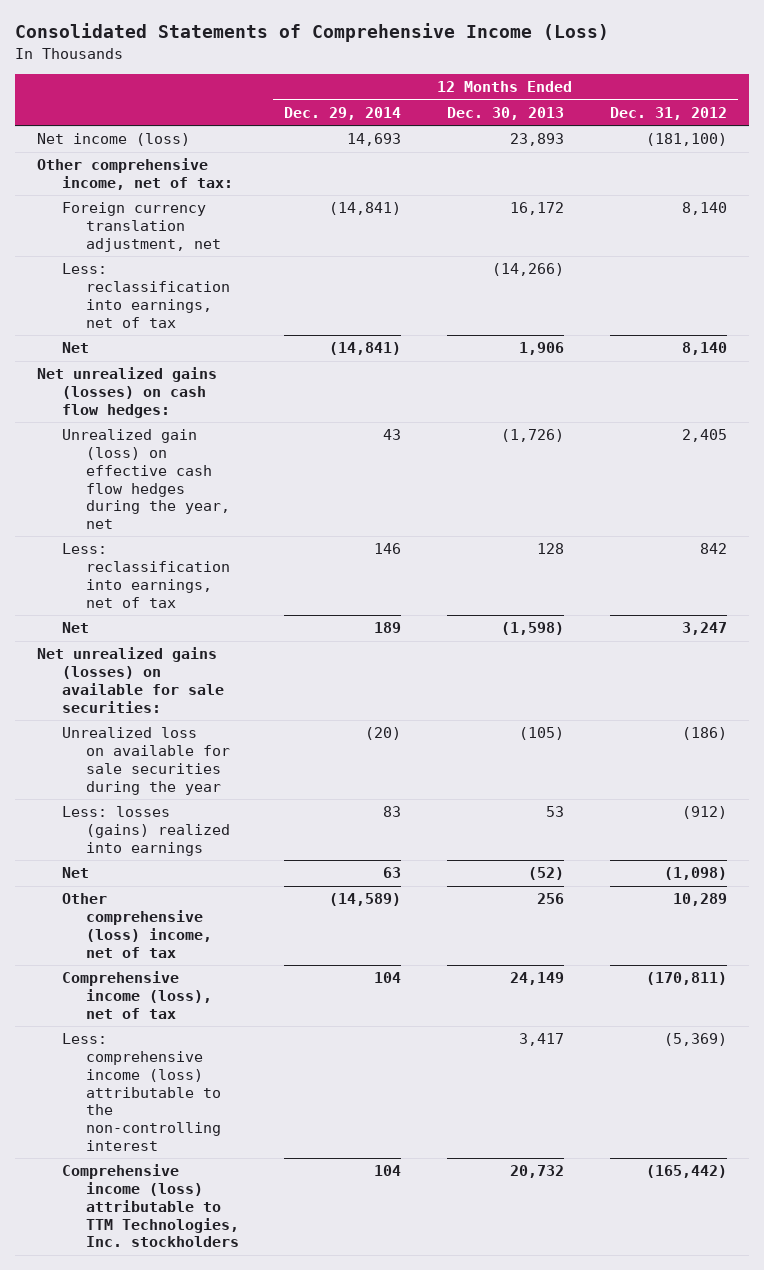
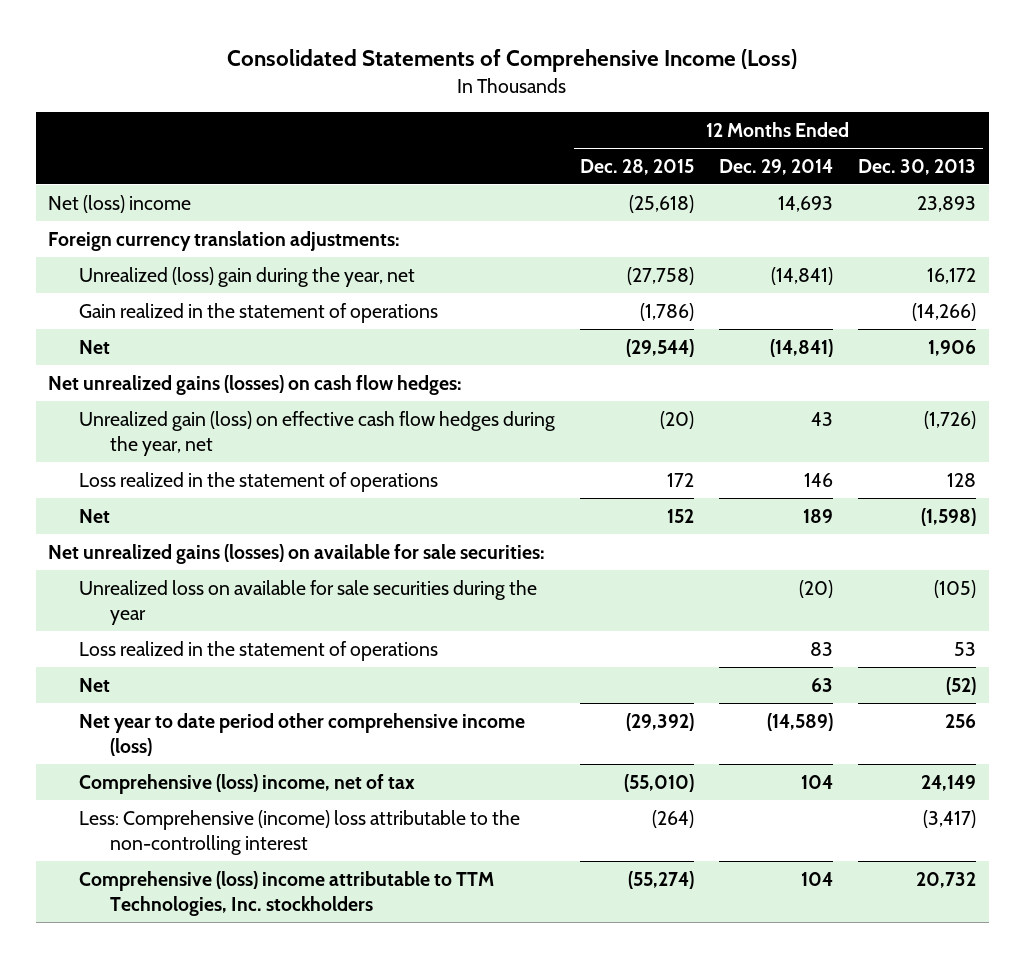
- | 12 Months Ended Dec. 29, 2014 | 12 Months Ended Dec. 30, 2013 | 12 Months Ended Dec. 31, 2012
+ | 12 Months Ended Dec. 28, 2015 | 12 Months Ended Dec. 29, 2014 | 12 Months Ended Dec. 30, 2013
- Net income (loss) | 14,693 | 23,893 | (181,100)
- Other comprehensive income, net of tax:
- Foreign currency translation adjustment, net | (14,841) | 16,172 | 8,140
- Less: reclassification into earnings, net of tax | | (14,266) |
+ Net (loss) income | (25,618) | 14,693 | 23,893
+ Foreign currency translation adjustments:
+ Unrealized (loss) gain during the year, net | (27,758) | (14,841) | 16,172
+ Gain realized in the statement of operations | (1,786) | | (14,266)
- Less: reclassification into earnings, net of tax | 146 | 128 | 842
+ Loss realized in the statement of operations | 172 | 146 | 128
- Less: losses (gains) realized into earnings | 83 | 53 | (912)
+ Loss realized in the statement of operations | | 83 | 53
- Other comprehensive (loss) income, net of tax | (14,589) | 256 | 10,289
- Comprehensive income (loss), net of tax | 104 | 24,149 | (170,811)
- Less: comprehensive income (loss) attributable to the non-controlling interest | | 3,417 | (5,369)
- Comprehensive income (loss) attributable to TTM Technologies, Inc. stockholders | 104 | 20,732 | (165,442)
+ Net year to date period other comprehensive income (loss) | (29,392) | (14,589) | 256
+ Comprehensive (loss) income, net of tax | (55,010) | 104 | 24,149
+ Less: Comprehensive (income) loss attributable to the non-controlling interest | (264) | | (3,417)
+ Comprehensive (loss) income attributable to TTM Technologies, Inc. stockholders | (55,274) | 104 | 20,732

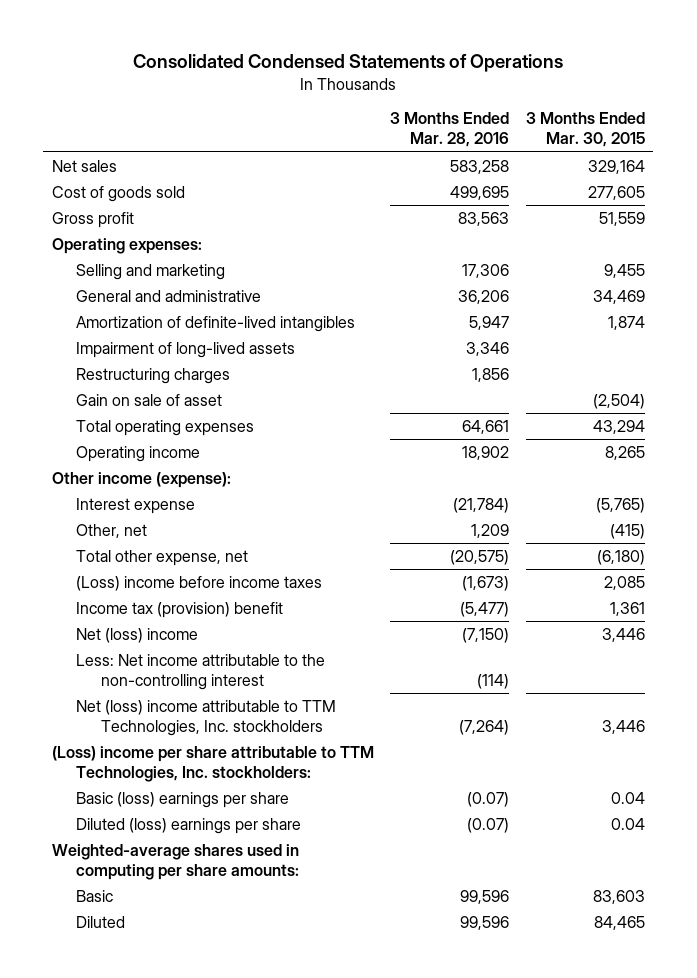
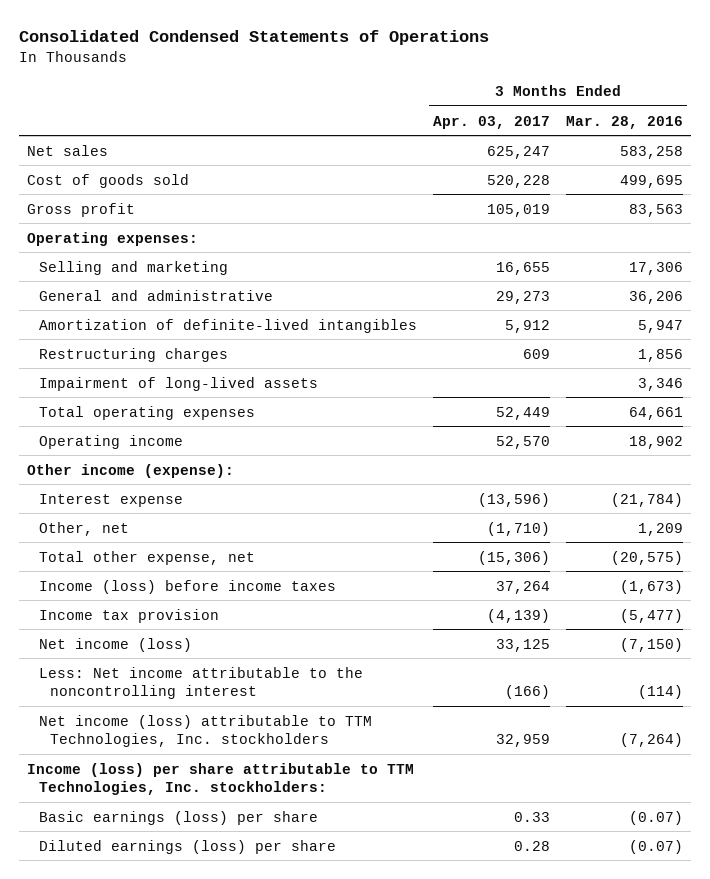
- | 3 Months Ended Mar. 28, 2016 | 3 Months Ended Mar. 30, 2015
+ | 3 Months Ended Apr. 03, 2017 | 3 Months Ended Mar. 28, 2016
- Gain on sale of asset | | (2,504)
moved down: Impairment of long-lived assets | | 3,346
- (Loss) income before income taxes | (1,673) | 2,085
- Income tax (provision) benefit | (5,477) | 1,361
- Net (loss) income | (7,150) | 3,446
- Less: Net income attributable to the non-controlling interest | (114) |
- Net (loss) income attributable to TTM Technologies, Inc. stockholders | (7,264) | 3,446
- (Loss) income per share attributable to TTM Technologies, Inc. stockholders:
- Basic (loss) earnings per share | (0.07) | 0.04
- Diluted (loss) earnings per share | (0.07) | 0.04
- Weighted-average shares used in computing per share amounts:
- Basic | 99,596 | 83,603
- Diluted | 99,596 | 84,465
+ Income (loss) before income taxes | 37,264 | (1,673)
+ Income tax provision | (4,139) | (5,477)
+ Net income (loss) | 33,125 | (7,150)
+ Less: Net income attributable to the noncontrolling interest | (166) | (114)
+ Net income (loss) attributable to TTM Technologies, Inc. stockholders | 32,959 | (7,264)
+ Income (loss) per share attributable to TTM Technologies, Inc. stockholders:
+ Basic earnings (loss) per share | 0.33 | (0.07)
+ Diluted earnings (loss) per share | 0.28 | (0.07)

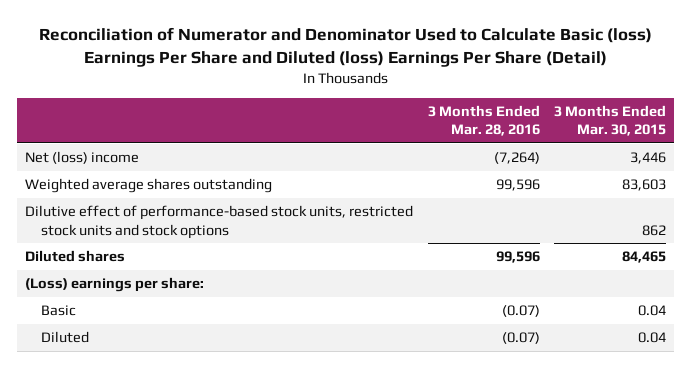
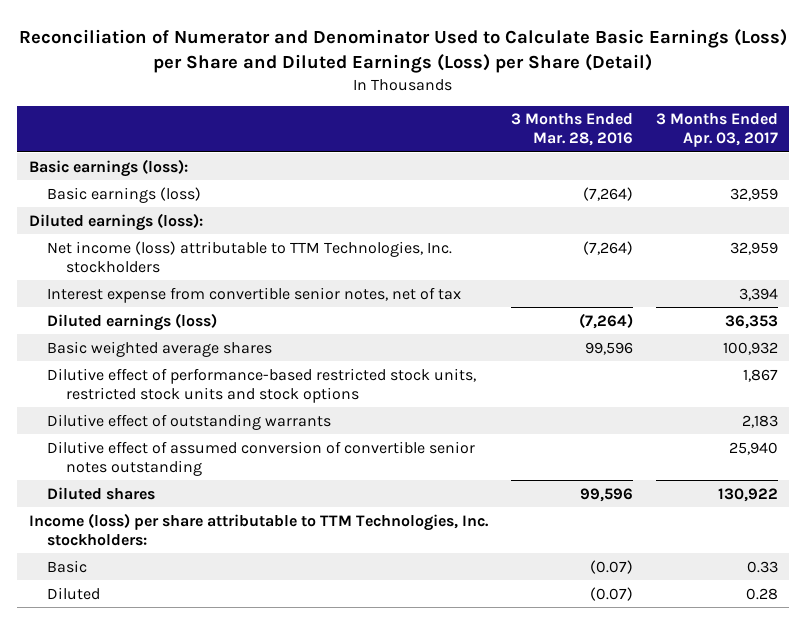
- Reconciliation of Numerator and Denominator Used to Calculate Basic (loss) Earnings Per Share and Diluted (loss) Earnings Per Share (Detail)
+ Reconciliation of Numerator and Denominator Used to Calculate Basic Earnings (Loss) per Share and Diluted Earnings (Loss) per Share (Detail)
- | 3 Months Ended Mar. 28, 2016 | 3 Months Ended Mar. 30, 2015
+ | 3 Months Ended Mar. 28, 2016 | 3 Months Ended Apr. 03, 2017
- Net (loss) income | (7,264) | 3,446
- Weighted average shares outstanding | 99,596 | 83,603
- Dilutive effect of performance-based stock units, restricted stock units and stock options | | 862
+ Basic earnings (loss):
+ Basic earnings (loss) | (7,264) | 32,959
+ Diluted earnings (loss):
+ Net income (loss) attributable to TTM Technologies, Inc. stockholders | (7,264) | 32,959
+ Interest expense from convertible senior notes, net of tax | | 3,394
+ Diluted earnings (loss) | (7,264) | 36,353
+ Basic weighted average shares | 99,596 | 100,932
+ Dilutive effect of performance-based restricted stock units, restricted stock units and stock options | | 1,867
+ Dilutive effect of outstanding warrants | | 2,183
+ Dilutive effect of assumed conversion of convertible senior notes outstanding | | 25,940
- (Loss) earnings per share:
+ Income (loss) per share attributable to TTM Technologies, Inc. stockholders:

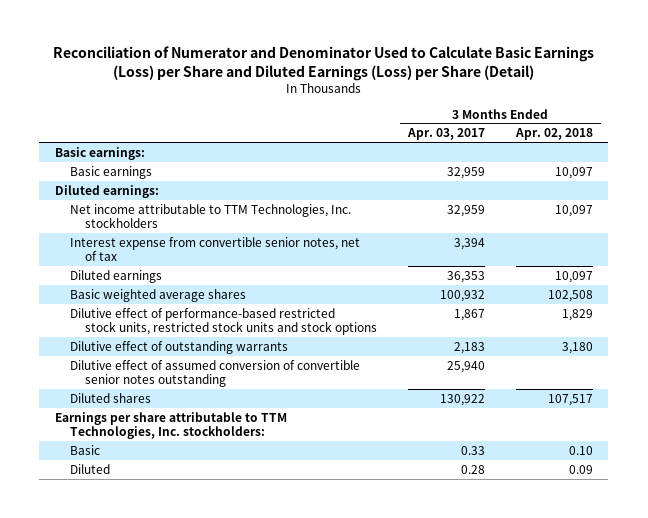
- | 3 Months Ended Mar. 28, 2016 | 3 Months Ended Apr. 03, 2017
+ | 3 Months Ended Apr. 03, 2017 | 3 Months Ended Apr. 02, 2018
- Basic earnings (loss):
- Basic earnings (loss) | (7,264) | 32,959
- Diluted earnings (loss):
- Net income (loss) attributable to TTM Technologies, Inc. stockholders | (7,264) | 32,959
+ Basic earnings:
+ Basic earnings | 32,959 | 10,097
+ Diluted earnings:
+ Net income attributable to TTM Technologies, Inc. stockholders | 32,959 | 10,097
- Diluted earnings (loss) | (7,264) | 36,353
+ Diluted earnings | 36,353 | 10,097
- Income (loss) per share attributable to TTM Technologies, Inc. stockholders:
+ Earnings per share attributable to TTM Technologies, Inc. stockholders:

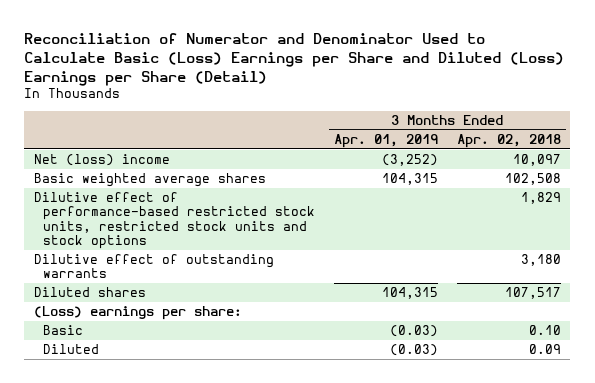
- Reconciliation of Numerator and Denominator Used to Calculate Basic Earnings (Loss) per Share and Diluted Earnings (Loss) per Share (Detail)
+ Reconciliation of Numerator and Denominator Used to Calculate Basic (Loss) Earnings per Share and Diluted (Loss) Earnings per Share (Detail)
- | 3 Months Ended Apr. 03, 2017 | 3 Months Ended Apr. 02, 2018
+ | 3 Months Ended Apr. 01, 2019 | 3 Months Ended Apr. 02, 2018
- Basic earnings:
- Basic earnings | 32,959 | 10,097
- Diluted earnings:
- Net income attributable to TTM Technologies, Inc. stockholders | 32,959 | 10,097
- Interest expense from convertible senior notes, net of tax | 3,394 |
- Diluted earnings | 36,353 | 10,097
+ Net (loss) income | (3,252) | 10,097
- Dilutive effect of assumed conversion of convertible senior notes outstanding | 25,940 |
- Earnings per share attributable to TTM Technologies, Inc. stockholders:
+ (Loss) earnings per share:

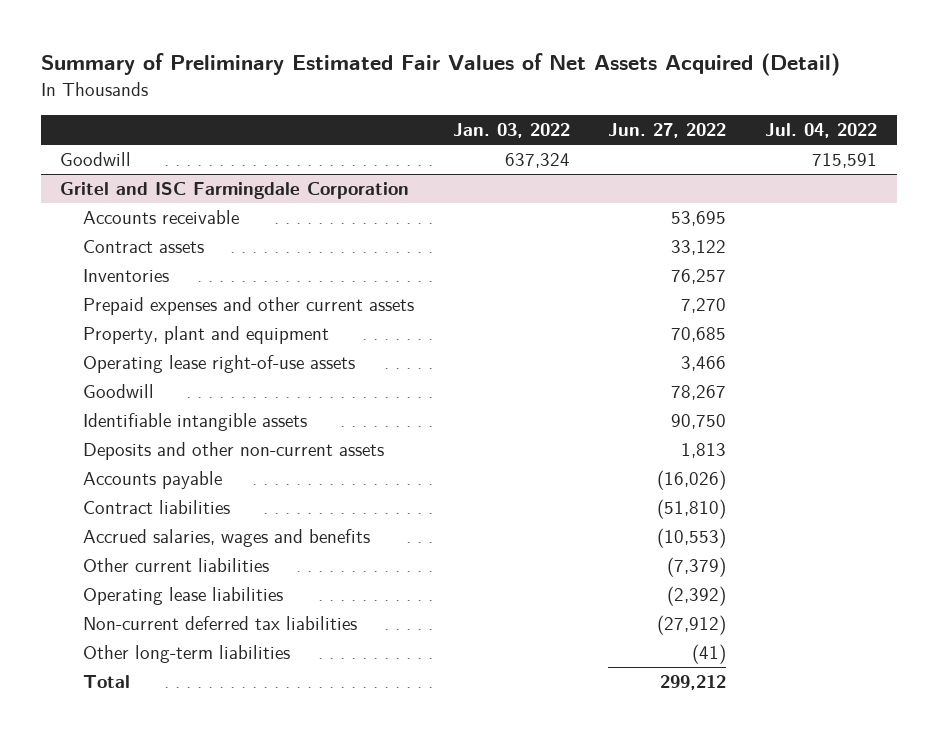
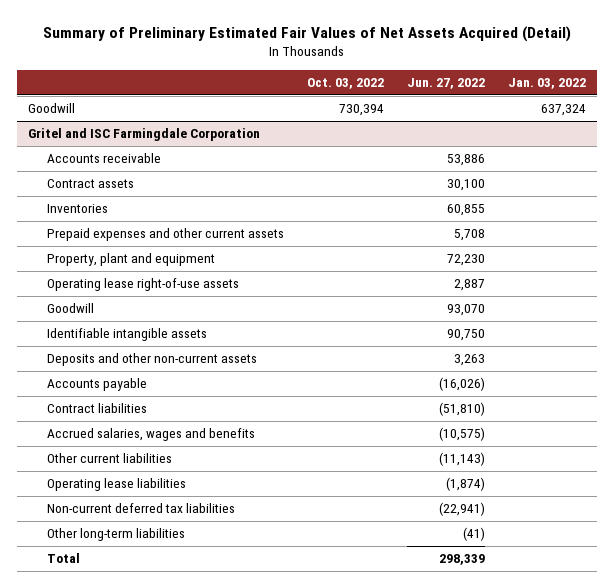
- | Jan. 03, 2022 | Jun. 27, 2022 | Jul. 04, 2022
+ | Oct. 03, 2022 | Jun. 27, 2022 | Jan. 03, 2022
@ Gritel and ISC Farmingdale Corporation
- Accounts receivable | | 53,695 |
- Contract assets | | 33,122 |
- Inventories | | 76,257 |
- Prepaid expenses and other current assets | | 7,270 |
- Property, plant and equipment | | 70,685 |
- Operating lease right-of-use assets | | 3,466 |
- Goodwill | | 78,267 |
+ Accounts receivable | | 53,886 |
+ Contract assets | | 30,100 |
+ Inventories | | 60,855 |
+ Prepaid expenses and other current assets | | 5,708 |
+ Property, plant and equipment | | 72,230 |
+ Operating lease right-of-use assets | | 2,887 |
+ Goodwill | | 93,070 |
- Deposits and other non-current assets | | 1,813 |
+ Deposits and other non-current assets | | 3,263 |
- Accrued salaries, wages and benefits | | (10,553) |
- Other current liabilities | | (7,379) |
- Operating lease liabilities | | (2,392) |
- Non-current deferred tax liabilities | | (27,912) |
+ Accrued salaries, wages and benefits | | (10,575) |
+ Other current liabilities | | (11,143) |
+ Operating lease liabilities | | (1,874) |
+ Non-current deferred tax liabilities | | (22,941) |
- Total | | 299,212 |
+ Total | | 298,339 |

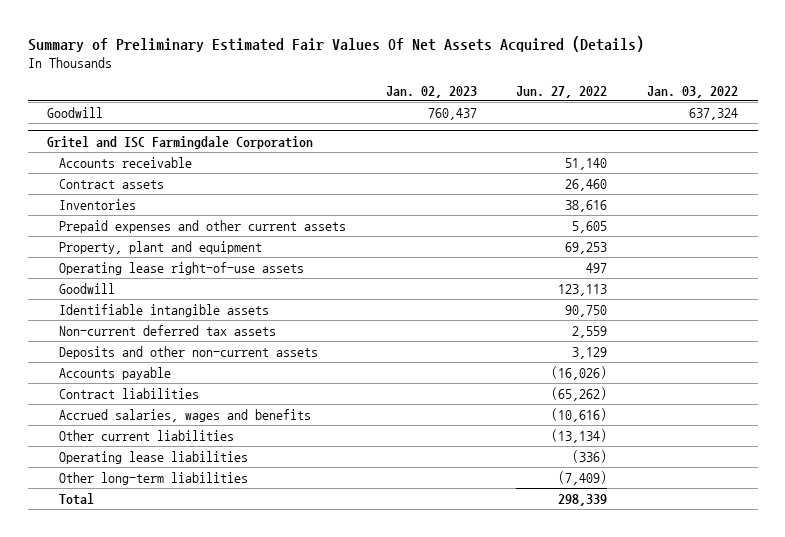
- Summary of Preliminary Estimated Fair Values of Net Assets Acquired (Detail)
+ Summary of Preliminary Estimated Fair Values Of Net Assets Acquired (Details)
- | Oct. 03, 2022 | Jun. 27, 2022 | Jan. 03, 2022
+ | Jan. 02, 2023 | Jun. 27, 2022 | Jan. 03, 2022
@ Gritel and ISC Farmingdale Corporation
- Accounts receivable | | 53,886 |
- Contract assets | | 30,100 |
- Inventories | | 60,855 |
- Prepaid expenses and other current assets | | 5,708 |
- Property, plant and equipment | | 72,230 |
- Operating lease right-of-use assets | | 2,887 |
- Goodwill | | 93,070 |
+ Accounts receivable | | 51,140 |
+ Contract assets | | 26,460 |
+ Inventories | | 38,616 |
+ Prepaid expenses and other current assets | | 5,605 |
+ Property, plant and equipment | | 69,253 |
+ Operating lease right-of-use assets | | 497 |
+ Goodwill | | 123,113 |
- Deposits and other non-current assets | | 3,263 |
+ Non-current deferred tax assets | | 2,559 |
+ Deposits and other non-current assets | | 3,129 |
- Contract liabilities | | (51,810) |
- Accrued salaries, wages and benefits | | (10,575) |
- Other current liabilities | | (11,143) |
- Operating lease liabilities | | (1,874) |
- Non-current deferred tax liabilities | | (22,941) |
- Other long-term liabilities | | (41) |
+ Contract liabilities | | (65,262) |
+ Accrued salaries, wages and benefits | | (10,616) |
+ Other current liabilities | | (13,134) |
+ Operating lease liabilities | | (336) |
+ Other long-term liabilities | | (7,409) |

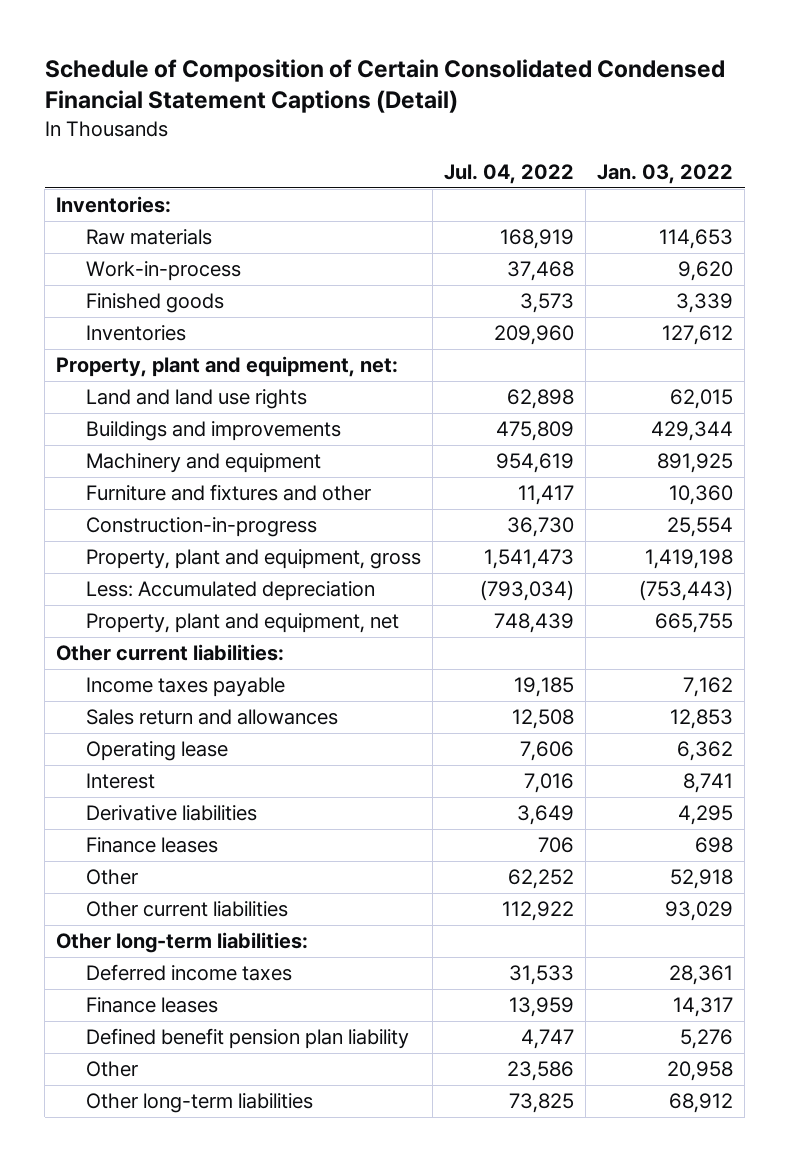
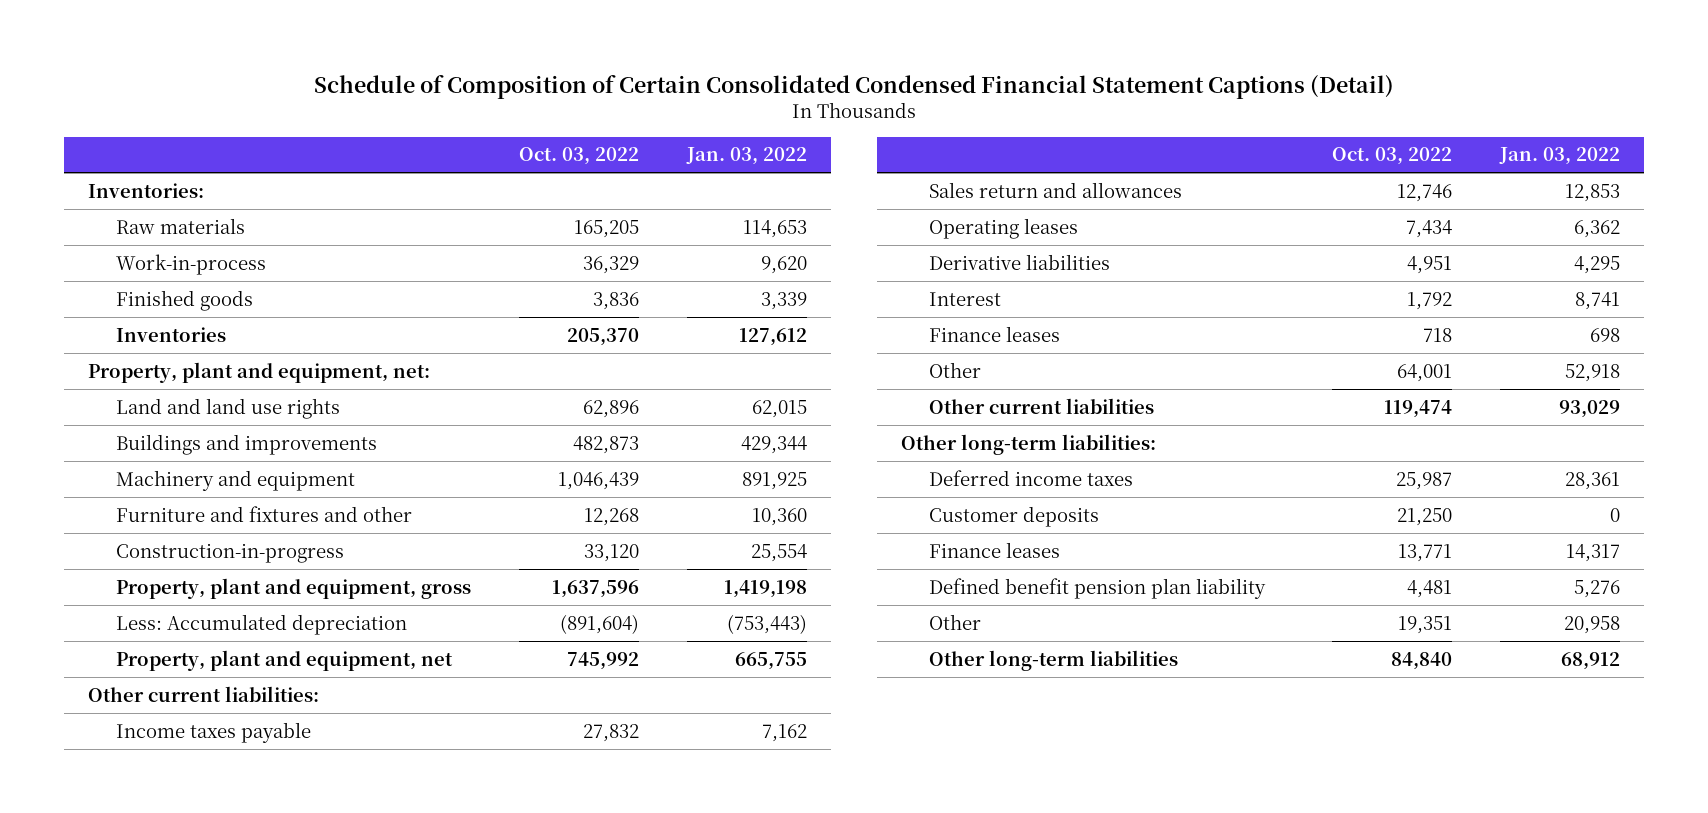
- | Jul. 04, 2022 | Jan. 03, 2022
+ | Oct. 03, 2022 | Jan. 03, 2022
- Operating lease | 7,606 | 6,362
+ Operating leases | 7,434 | 6,362
moved down: Interest | 1,792 | 8,741
+ Customer deposits | 21,250 | 0

